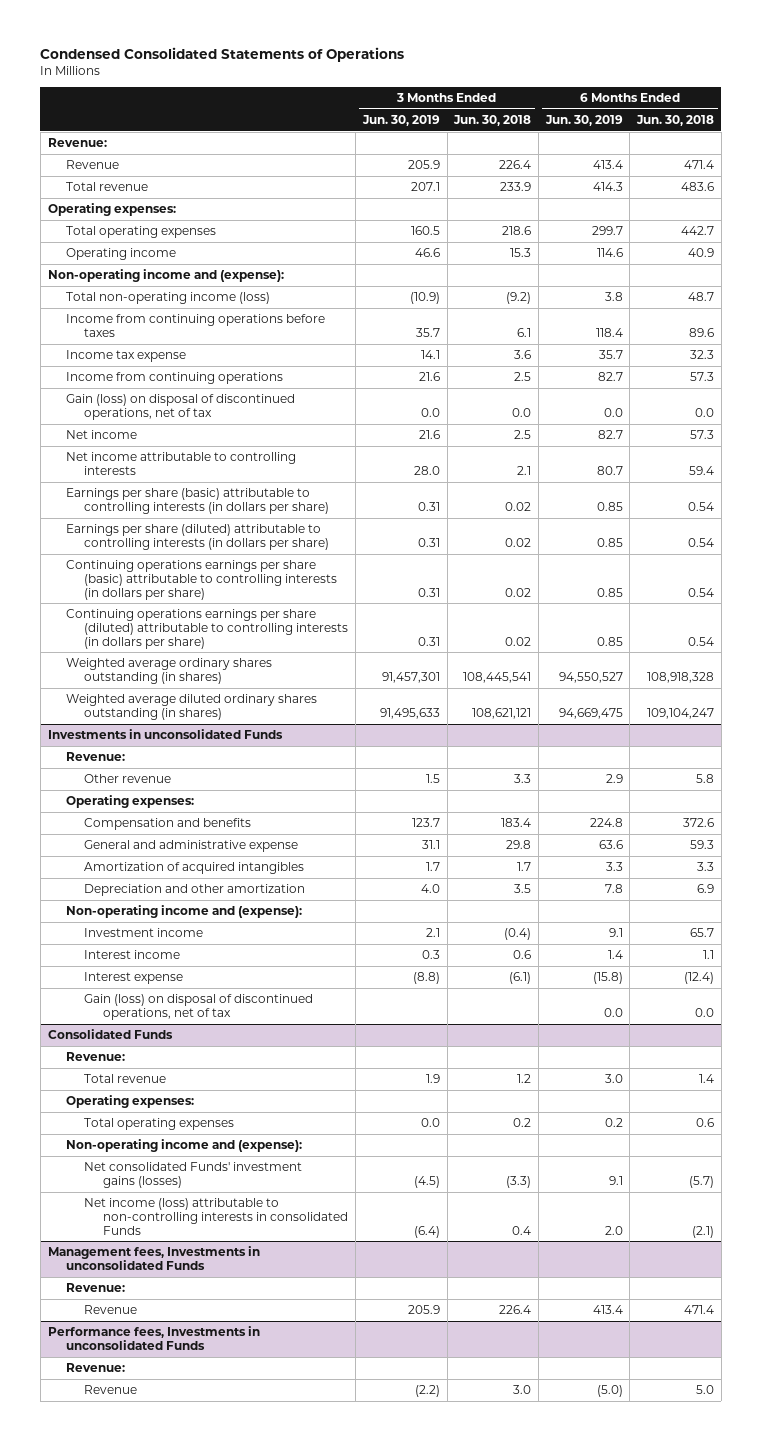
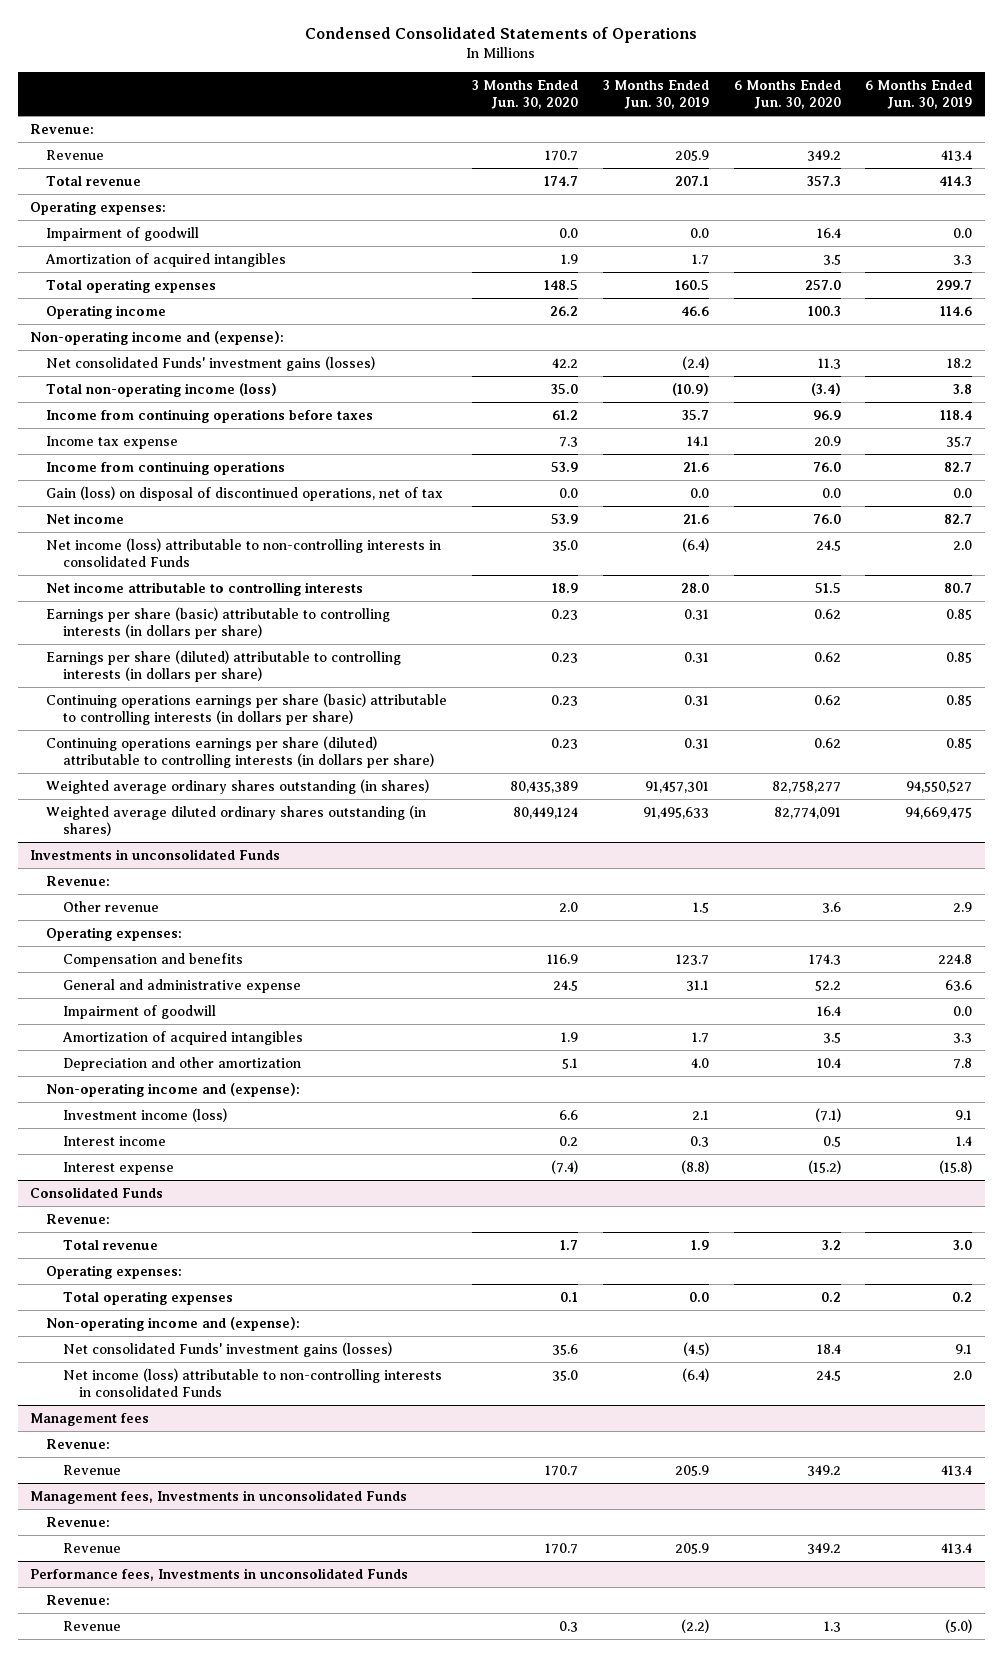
- | 3 Months Ended Jun. 30, 2019 | 3 Months Ended Jun. 30, 2018 | 6 Months Ended Jun. 30, 2019 | 6 Months Ended Jun. 30, 2018
+ | 3 Months Ended Jun. 30, 2020 | 3 Months Ended Jun. 30, 2019 | 6 Months Ended Jun. 30, 2020 | 6 Months Ended Jun. 30, 2019
+ Impairment of goodwill | 0.0 | 0.0 | 16.4 | 0.0
+ Amortization of acquired intangibles | 1.9 | 1.7 | 3.5 | 3.3
+ Net consolidated Funds' investment gains (losses) | 42.2 | (2.4) | 11.3 | 18.2
+ Net income (loss) attributable to non-controlling interests in consolidated Funds | 35.0 | (6.4) | 24.5 | 2.0
@ Investments in unconsolidated Funds
+ Impairment of goodwill | | | 16.4 | 0.0
- Investment income | 2.1 | (0.4) | 9.1 | 65.7
+ Investment income (loss) | 6.6 | 2.1 | (7.1) | 9.1
- Gain (loss) on disposal of discontinued operations, net of tax | | | 0.0 | 0.0
+ Management fees
+ Revenue:
+ Revenue | 170.7 | 205.9 | 349.2 | 413.4

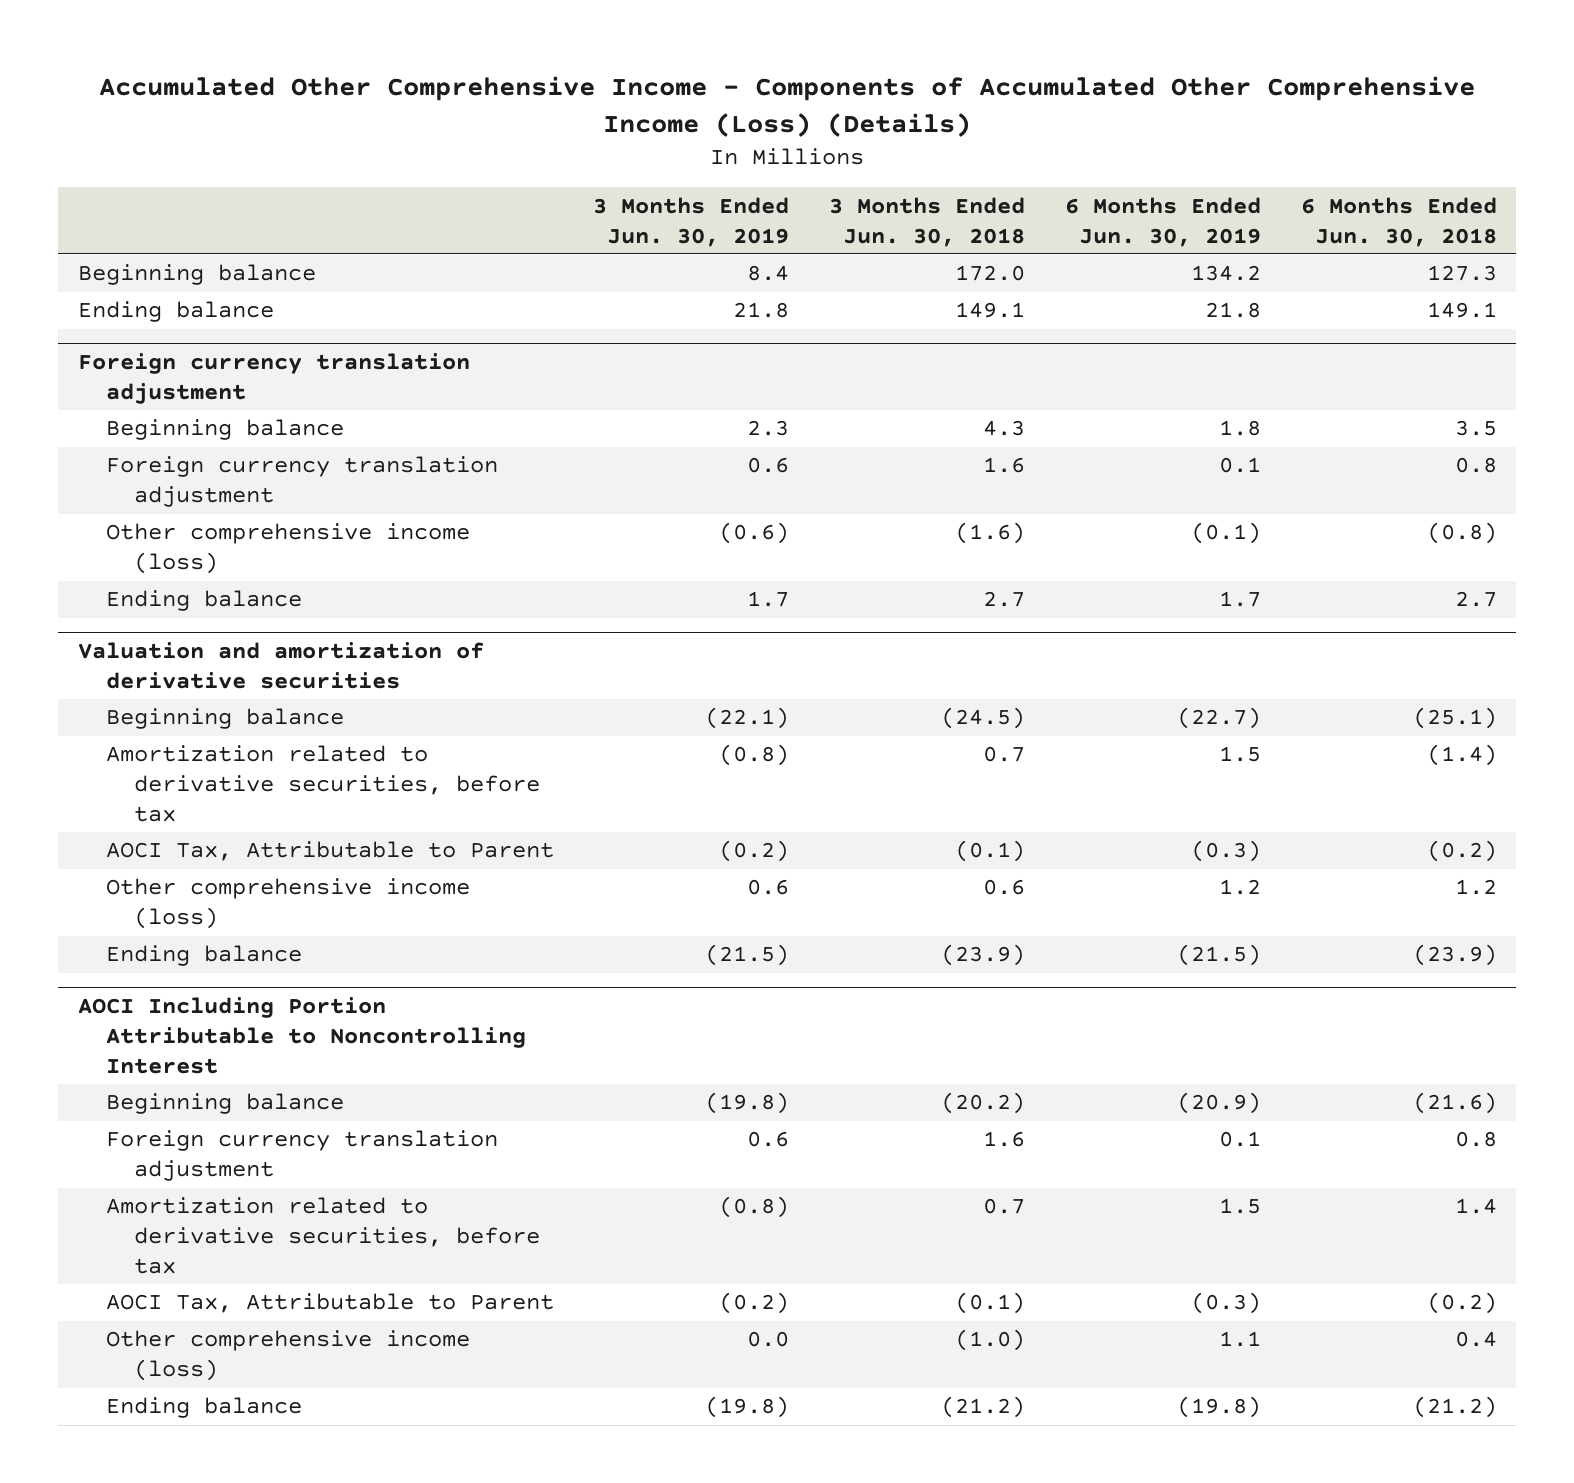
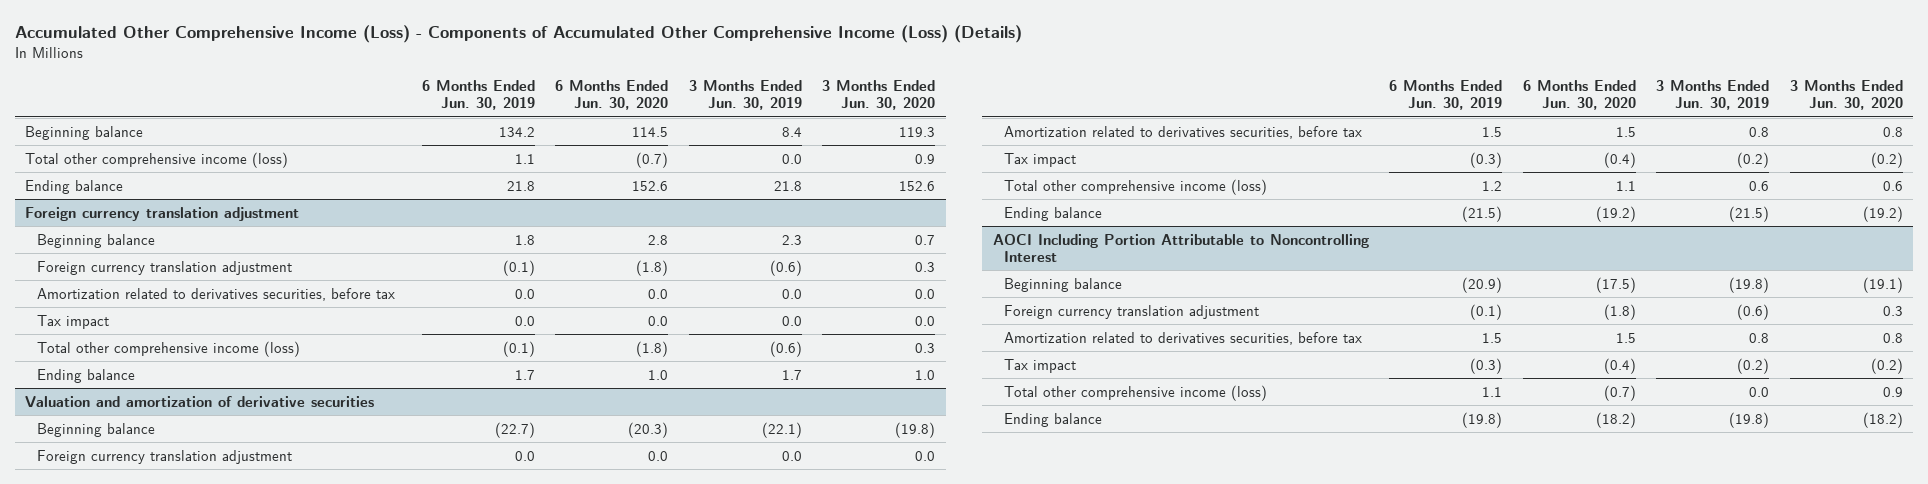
- Accumulated Other Comprehensive Income - Components of Accumulated Other Comprehensive Income (Loss) (Details)
+ Accumulated Other Comprehensive Income (Loss) - Components of Accumulated Other Comprehensive Income (Loss) (Details)
- | 3 Months Ended Jun. 30, 2019 | 3 Months Ended Jun. 30, 2018 | 6 Months Ended Jun. 30, 2019 | 6 Months Ended Jun. 30, 2018
+ | 6 Months Ended Jun. 30, 2019 | 6 Months Ended Jun. 30, 2020 | 3 Months Ended Jun. 30, 2019 | 3 Months Ended Jun. 30, 2020
+ Total other comprehensive income (loss) | 1.1 | (0.7) | 0.0 | 0.9
@ Foreign currency translation adjustment
- Foreign currency translation adjustment | 0.6 | 1.6 | 0.1 | 0.8
- Other comprehensive income (loss) | (0.6) | (1.6) | (0.1) | (0.8)
+ Foreign currency translation adjustment | (0.1) | (1.8) | (0.6) | 0.3
+ Amortization related to derivatives securities, before tax | 0.0 | 0.0 | 0.0 | 0.0
+ Tax impact | 0.0 | 0.0 | 0.0 | 0.0
+ Total other comprehensive income (loss) | (0.1) | (1.8) | (0.6) | 0.3
@ Valuation and amortization of derivative securities
- Amortization related to derivative securities, before tax | (0.8) | 0.7 | 1.5 | (1.4)
- AOCI Tax, Attributable to Parent | (0.2) | (0.1) | (0.3) | (0.2)
- Other comprehensive income (loss) | 0.6 | 0.6 | 1.2 | 1.2
+ Foreign currency translation adjustment | 0.0 | 0.0 | 0.0 | 0.0
+ Amortization related to derivatives securities, before tax | 1.5 | 1.5 | 0.8 | 0.8
+ Tax impact | (0.3) | (0.4) | (0.2) | (0.2)
+ Total other comprehensive income (loss) | 1.2 | 1.1 | 0.6 | 0.6
@ AOCI Including Portion Attributable to Noncontrolling Interest
- Foreign currency translation adjustment | 0.6 | 1.6 | 0.1 | 0.8
- Amortization related to derivative securities, before tax | (0.8) | 0.7 | 1.5 | 1.4
- AOCI Tax, Attributable to Parent | (0.2) | (0.1) | (0.3) | (0.2)
- Other comprehensive income (loss) | 0.0 | (1.0) | 1.1 | 0.4
+ Foreign currency translation adjustment | (0.1) | (1.8) | (0.6) | 0.3
+ Amortization related to derivatives securities, before tax | 1.5 | 1.5 | 0.8 | 0.8
+ Tax impact | (0.3) | (0.4) | (0.2) | (0.2)
+ Total other comprehensive income (loss) | 1.1 | (0.7) | 0.0 | 0.9

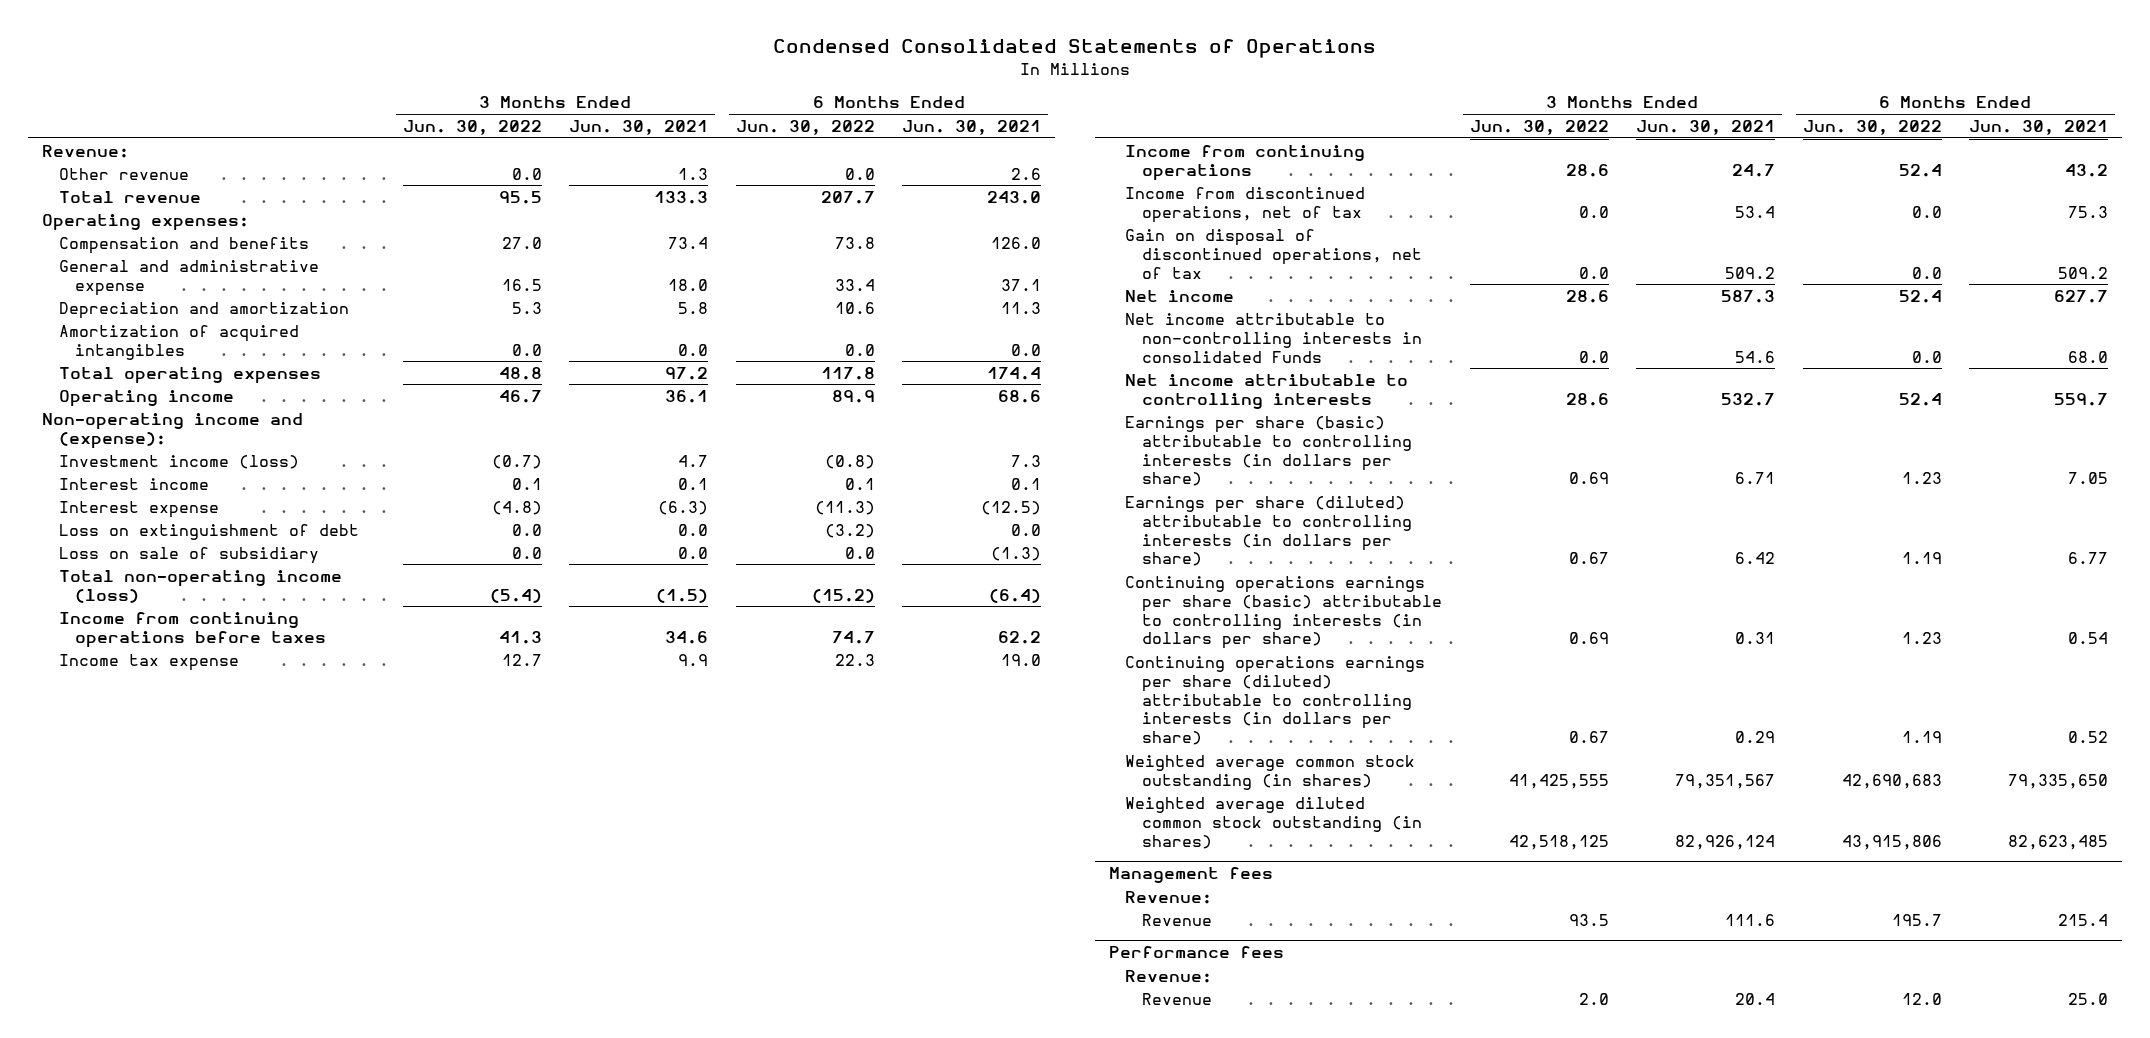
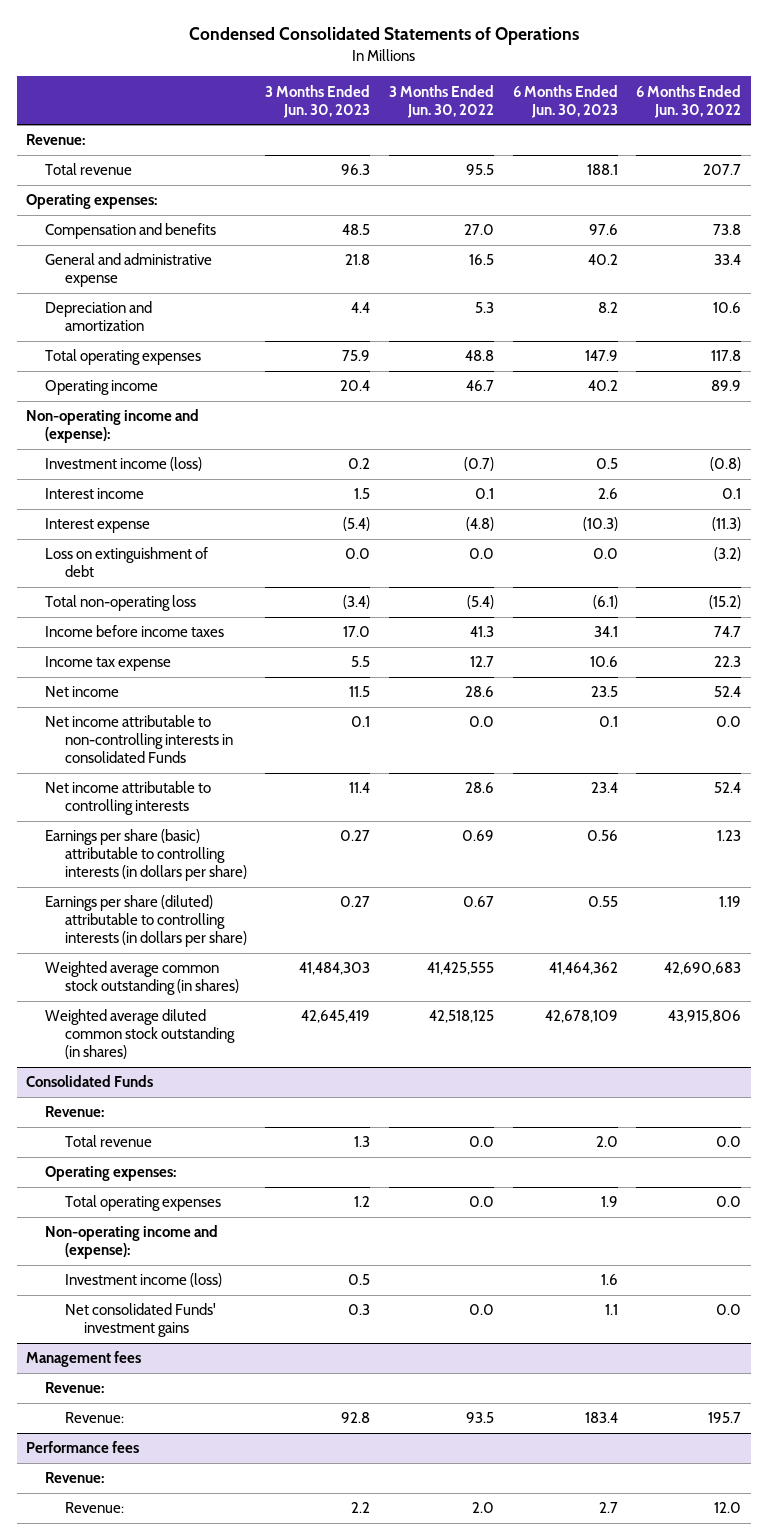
- | 3 Months Ended Jun. 30, 2022 | 3 Months Ended Jun. 30, 2021 | 6 Months Ended Jun. 30, 2022 | 6 Months Ended Jun. 30, 2021
+ | 3 Months Ended Jun. 30, 2023 | 3 Months Ended Jun. 30, 2022 | 6 Months Ended Jun. 30, 2023 | 6 Months Ended Jun. 30, 2022
- Other revenue | 0.0 | 1.3 | 0.0 | 2.6
- Amortization of acquired intangibles | 0.0 | 0.0 | 0.0 | 0.0
- Loss on sale of subsidiary | 0.0 | 0.0 | 0.0 | (1.3)
- Total non-operating income (loss) | (5.4) | (1.5) | (15.2) | (6.4)
- Income from continuing operations before taxes | 41.3 | 34.6 | 74.7 | 62.2
+ Total non-operating loss | (3.4) | (5.4) | (6.1) | (15.2)
+ Income before income taxes | 17.0 | 41.3 | 34.1 | 74.7
- Income from continuing operations | 28.6 | 24.7 | 52.4 | 43.2
- Income from discontinued operations, net of tax | 0.0 | 53.4 | 0.0 | 75.3
- Gain on disposal of discontinued operations, net of tax | 0.0 | 509.2 | 0.0 | 509.2
- Continuing operations earnings per share (basic) attributable to controlling interests (in dollars per share) | 0.69 | 0.31 | 1.23 | 0.54
- Continuing operations earnings per share (diluted) attributable to controlling interests (in dollars per share) | 0.67 | 0.29 | 1.19 | 0.52
+ Consolidated Funds
+ Revenue:
+ Total revenue | 1.3 | 0.0 | 2.0 | 0.0
+ Operating expenses:
+ Total operating expenses | 1.2 | 0.0 | 1.9 | 0.0
+ Non-operating income and (expense):
+ Investment income (loss) | 0.5 | | 1.6 |
+ Net consolidated Funds' investment gains | 0.3 | 0.0 | 1.1 | 0.0
@ Management fees
- Revenue | 93.5 | 111.6 | 195.7 | 215.4
+ Revenue: | 92.8 | 93.5 | 183.4 | 195.7
@ Performance fees
- Revenue | 2.0 | 20.4 | 12.0 | 25.0
+ Revenue: | 2.2 | 2.0 | 2.7 | 12.0

